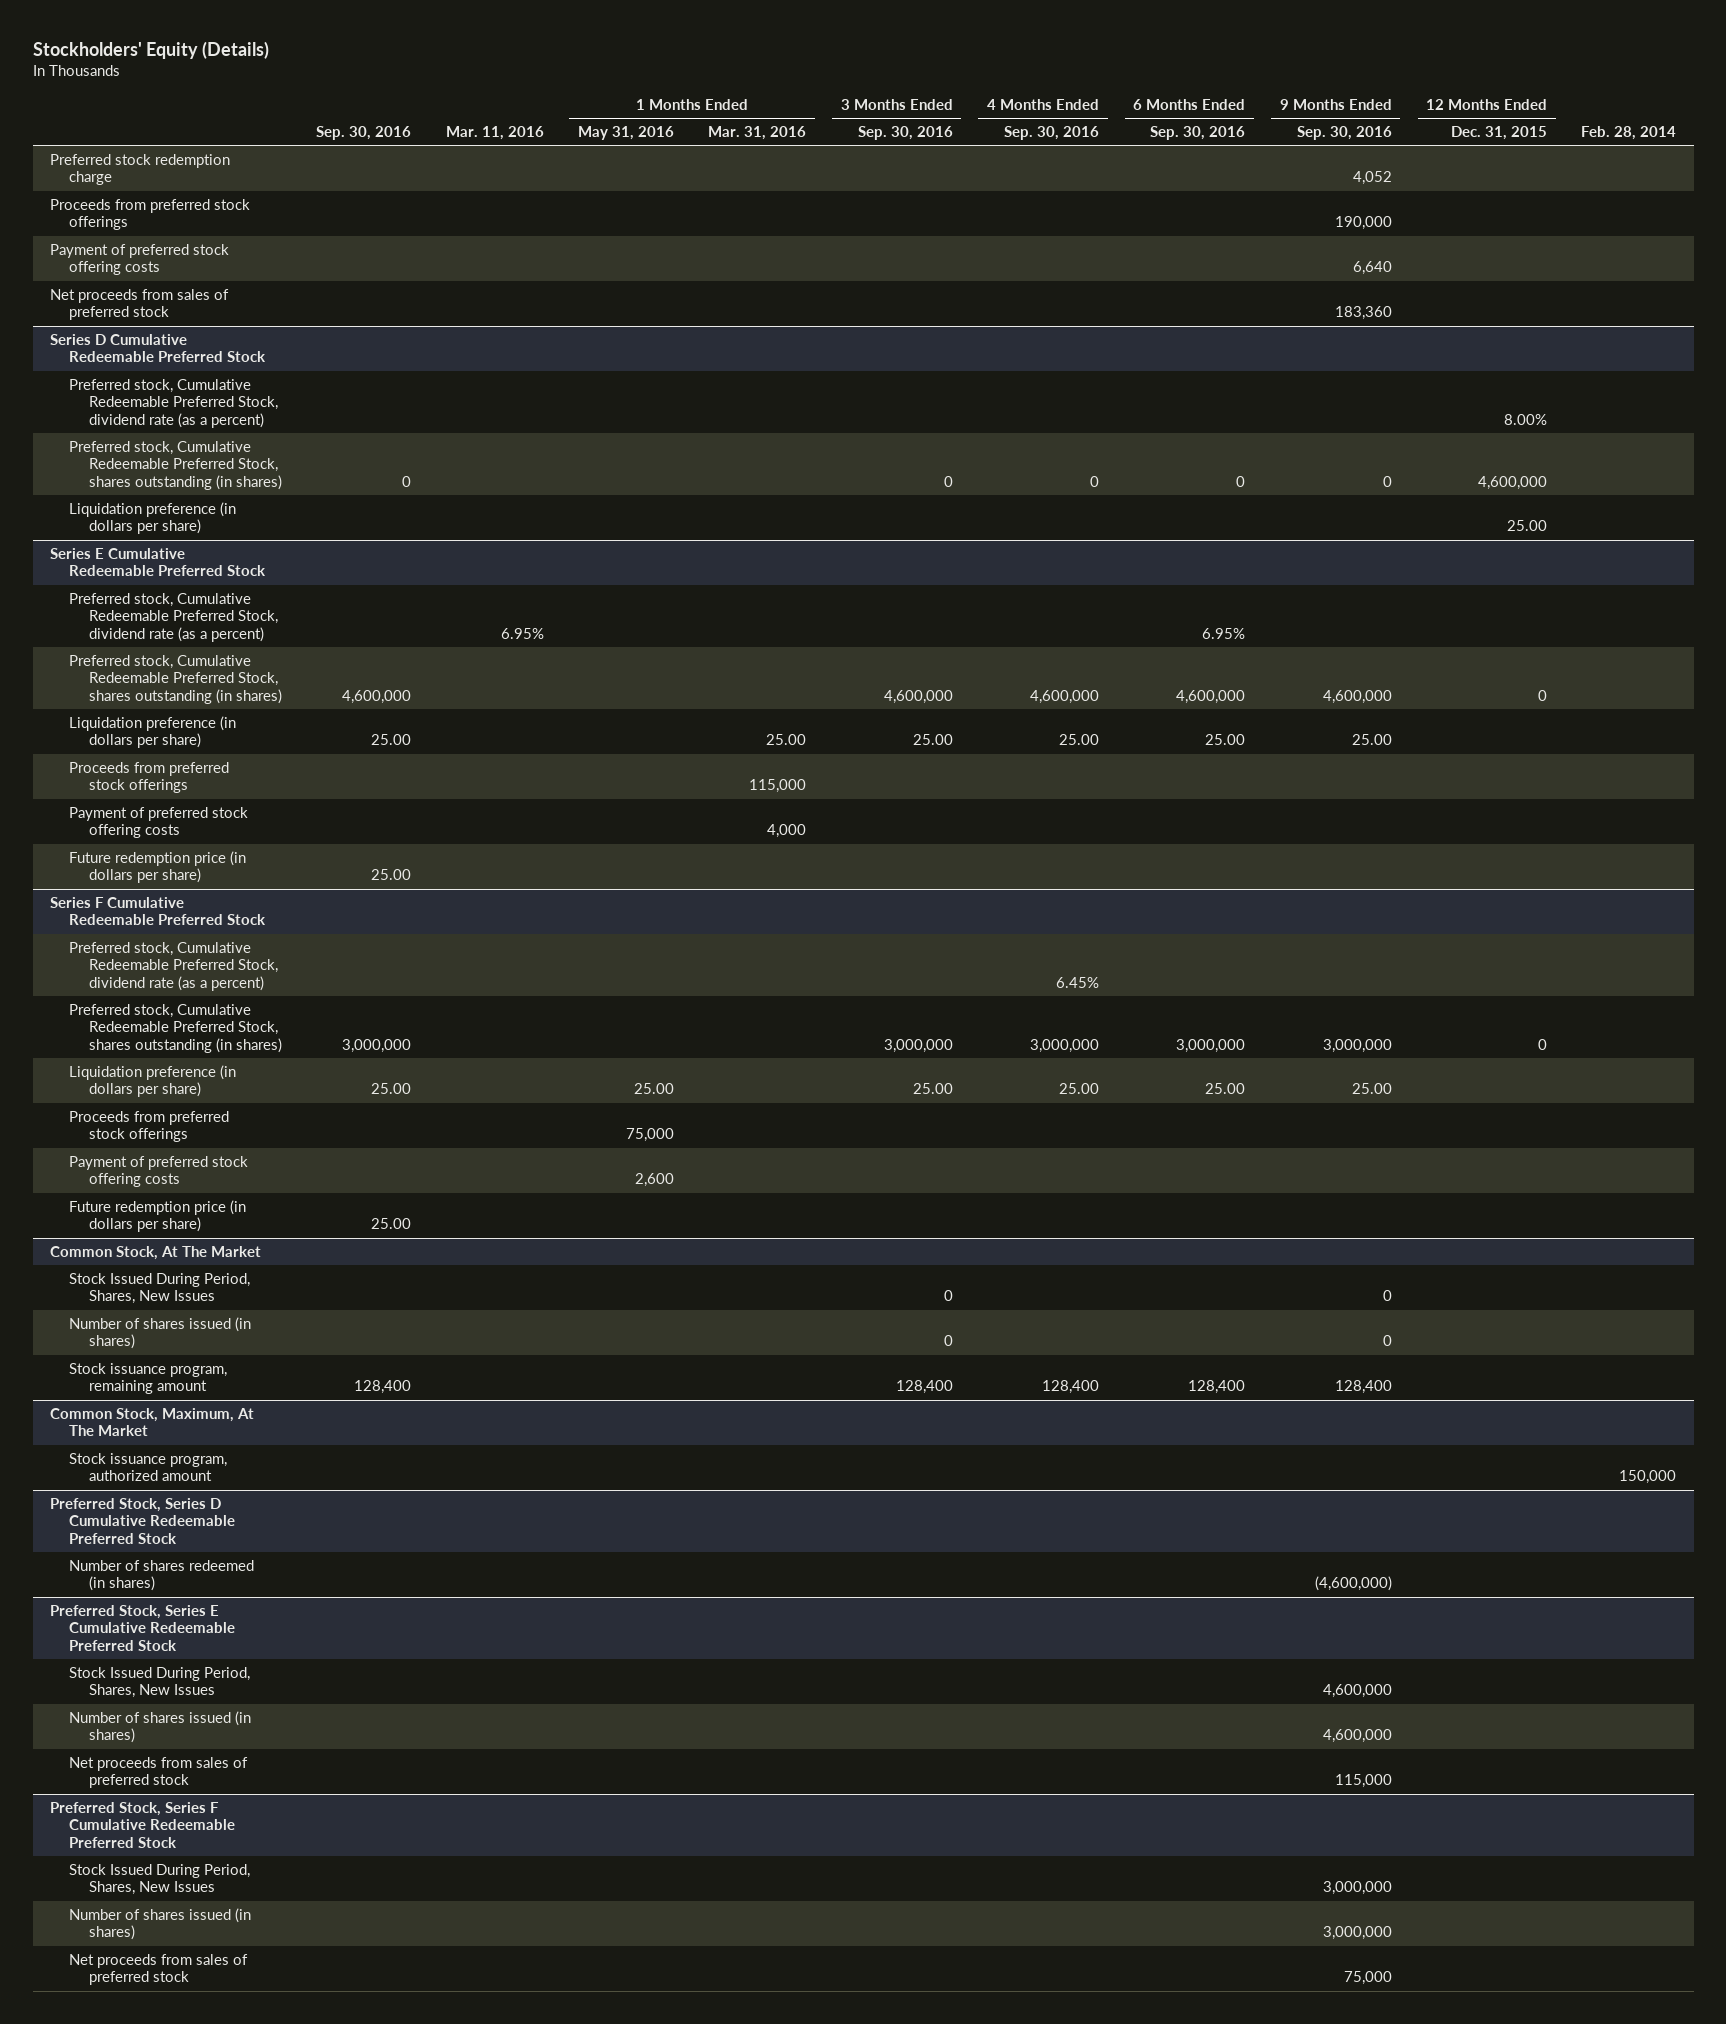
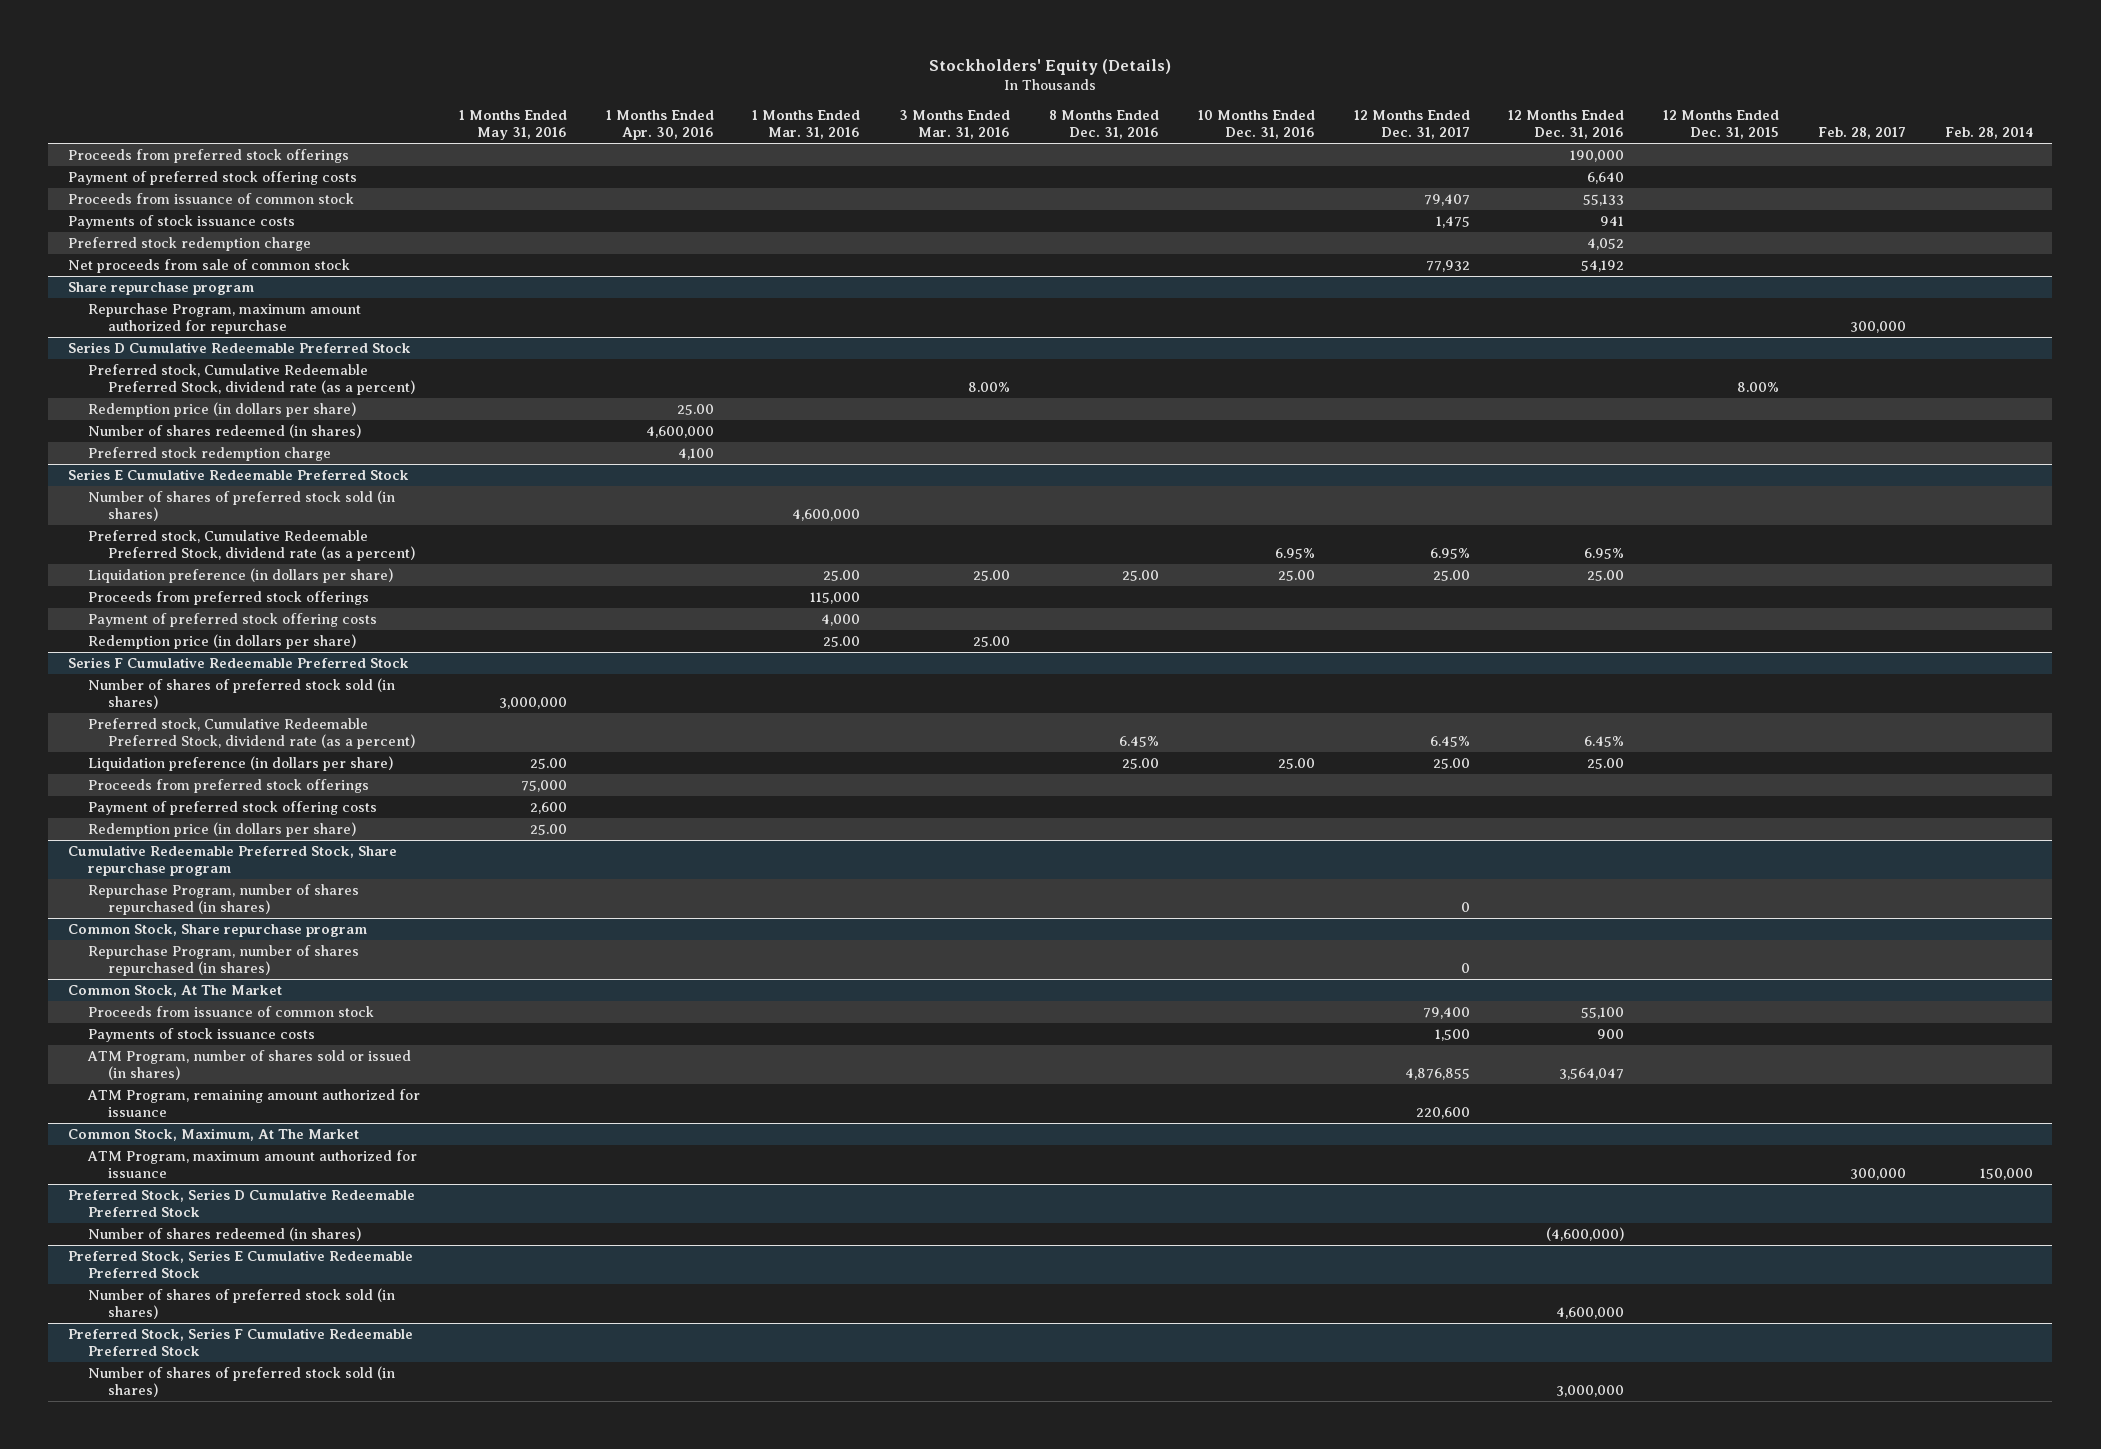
- | Sep. 30, 2016 | Mar. 11, 2016 | 1 Months Ended May 31, 2016 | 1 Months Ended Mar. 31, 2016 | 3 Months Ended Sep. 30, 2016 | 4 Months Ended Sep. 30, 2016 | 6 Months Ended Sep. 30, 2016 | 9 Months Ended Sep. 30, 2016 | 12 Months Ended Dec. 31, 2015 | Feb. 28, 2014
+ | 1 Months Ended May 31, 2016 | 1 Months Ended Apr. 30, 2016 | 1 Months Ended Mar. 31, 2016 | 3 Months Ended Mar. 31, 2016 | 8 Months Ended Dec. 31, 2016 | 10 Months Ended Dec. 31, 2016 | 12 Months Ended Dec. 31, 2017 | 12 Months Ended Dec. 31, 2016 | 12 Months Ended Dec. 31, 2015 | Feb. 28, 2017 | Feb. 28, 2014
- Net proceeds from sales of preferred stock | | | | | | | | 183,360 | |
+ Proceeds from issuance of common stock | | | | | | | 79,407 | 55,133 | | |
+ Payments of stock issuance costs | | | | | | | 1,475 | 941 | | |
moved down: Preferred stock redemption charge | | | | | | | | 4,052 | | |
+ Net proceeds from sale of common stock | | | | | | | 77,932 | 54,192 | | |
+ Share repurchase program
+ Repurchase Program, maximum amount authorized for repurchase | | | | | | | | | | 300,000 |
@ Series D Cumulative Redeemable Preferred Stock
- Preferred stock, Cumulative Redeemable Preferred Stock, shares outstanding (in shares) | 0 | | | | 0 | 0 | 0 | 0 | 4,600,000 |
- Liquidation preference (in dollars per share) | | | | | | | | | 25.00 |
+ Redemption price (in dollars per share) | | 25.00 | | | | | | | | |
+ Number of shares redeemed (in shares) | | 4,600,000 | | | | | | | | |
+ Preferred stock redemption charge | | 4,100 | | | | | | | | |
@ Series E Cumulative Redeemable Preferred Stock
+ Number of shares of preferred stock sold (in shares) | | | 4,600,000 | | | | | | | |
- Preferred stock, Cumulative Redeemable Preferred Stock, shares outstanding (in shares) | 4,600,000 | | | | 4,600,000 | 4,600,000 | 4,600,000 | 4,600,000 | 0 |
- Future redemption price (in dollars per share) | 25.00 | | | | | | | | |
+ Redemption price (in dollars per share) | | | 25.00 | 25.00 | | | | | | |
@ Series F Cumulative Redeemable Preferred Stock
+ Number of shares of preferred stock sold (in shares) | 3,000,000 | | | | | | | | | |
- Preferred stock, Cumulative Redeemable Preferred Stock, shares outstanding (in shares) | 3,000,000 | | | | 3,000,000 | 3,000,000 | 3,000,000 | 3,000,000 | 0 |
- Future redemption price (in dollars per share) | 25.00 | | | | | | | | |
+ Redemption price (in dollars per share) | 25.00 | | | | | | | | | |
+ Cumulative Redeemable Preferred Stock, Share repurchase program
+ Repurchase Program, number of shares repurchased (in shares) | | | | | | | 0 | | | |
+ Common Stock, Share repurchase program
+ Repurchase Program, number of shares repurchased (in shares) | | | | | | | 0 | | | |
@ Common Stock, At The Market
- Stock Issued During Period, Shares, New Issues | | | | | 0 | | | 0 | |
- Number of shares issued (in shares) | | | | | 0 | | | 0 | |
- Stock issuance program, remaining amount | 128,400 | | | | 128,400 | 128,400 | 128,400 | 128,400 | |
+ Proceeds from issuance of common stock | | | | | | | 79,400 | 55,100 | | |
+ Payments of stock issuance costs | | | | | | | 1,500 | 900 | | |
+ ATM Program, number of shares sold or issued (in shares) | | | | | | | 4,876,855 | 3,564,047 | | |
+ ATM Program, remaining amount authorized for issuance | | | | | | | 220,600 | | | |
@ Common Stock, Maximum, At The Market
- Stock issuance program, authorized amount | | | | | | | | | | 150,000
+ ATM Program, maximum amount authorized for issuance | | | | | | | | | | 300,000 | 150,000
@ Preferred Stock, Series E Cumulative Redeemable Preferred Stock
- Stock Issued During Period, Shares, New Issues | | | | | | | | 4,600,000 | |
- Number of shares issued (in shares) | | | | | | | | 4,600,000 | |
- Net proceeds from sales of preferred stock | | | | | | | | 115,000 | |
+ Number of shares of preferred stock sold (in shares) | | | | | | | | 4,600,000 | | |
@ Preferred Stock, Series F Cumulative Redeemable Preferred Stock
- Stock Issued During Period, Shares, New Issues | | | | | | | | 3,000,000 | |
- Number of shares issued (in shares) | | | | | | | | 3,000,000 | |
- Net proceeds from sales of preferred stock | | | | | | | | 75,000 | |
+ Number of shares of preferred stock sold (in shares) | | | | | | | | 3,000,000 | | |

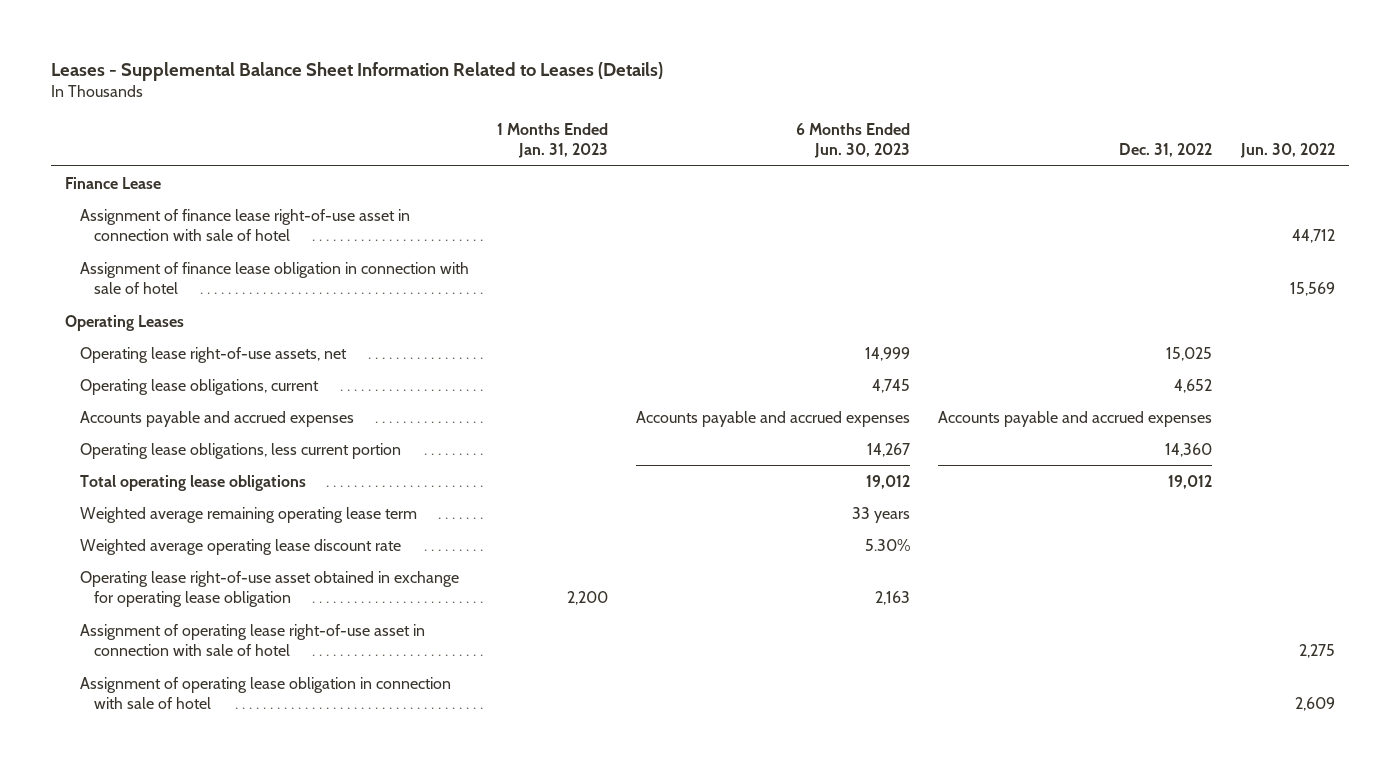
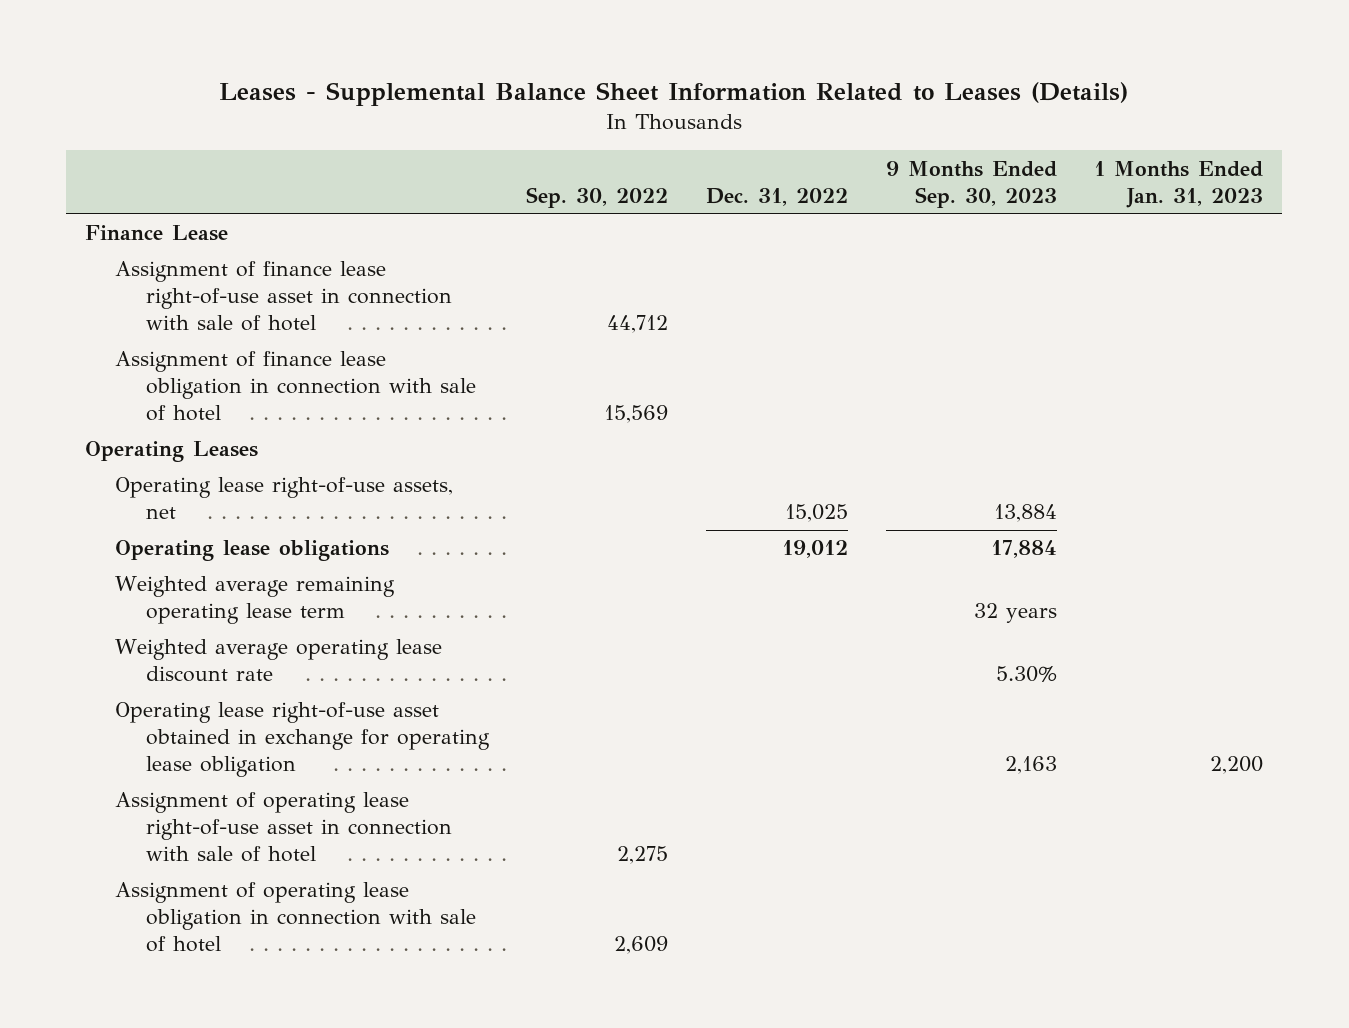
- | 1 Months Ended Jan. 31, 2023 | 6 Months Ended Jun. 30, 2023 | Dec. 31, 2022 | Jun. 30, 2022
+ | Sep. 30, 2022 | Dec. 31, 2022 | 9 Months Ended Sep. 30, 2023 | 1 Months Ended Jan. 31, 2023
- Operating lease obligations, current | | 4,745 | 4,652 |
- Accounts payable and accrued expenses | | Accounts payable and accrued expenses | Accounts payable and accrued expenses |
- Operating lease obligations, less current portion | | 14,267 | 14,360 |
- Total operating lease obligations | | 19,012 | 19,012 |
+ Operating lease obligations | | 19,012 | 17,884 |

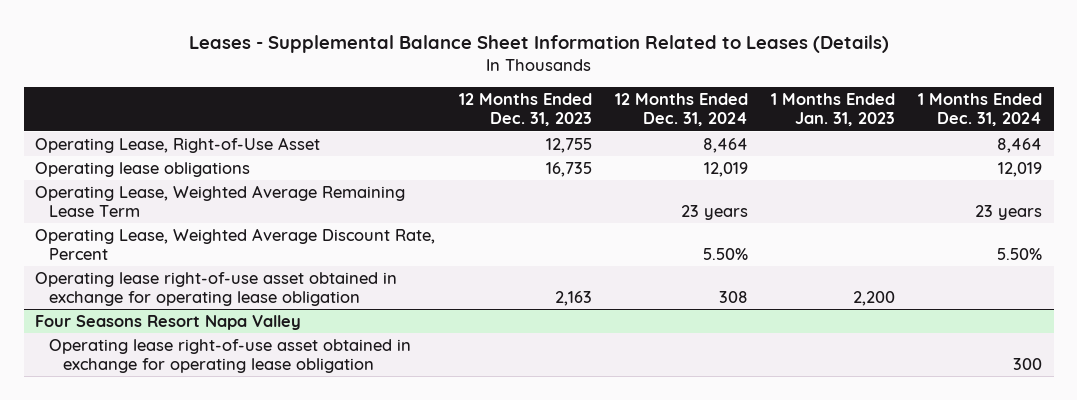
- | Sep. 30, 2022 | Dec. 31, 2022 | 9 Months Ended Sep. 30, 2023 | 1 Months Ended Jan. 31, 2023
+ | 12 Months Ended Dec. 31, 2023 | 12 Months Ended Dec. 31, 2024 | 1 Months Ended Jan. 31, 2023 | 1 Months Ended Dec. 31, 2024
- Finance Lease
- Assignment of finance lease right-of-use asset in connection with sale of hotel | 44,712 | | |
- Assignment of finance lease obligation in connection with sale of hotel | 15,569 | | |
- Operating Leases
- Operating lease right-of-use assets, net | | 15,025 | 13,884 |
+ Operating Lease, Right-of-Use Asset | 12,755 | 8,464 | | 8,464
- Weighted average remaining operating lease term | | | 32 years |
- Weighted average operating lease discount rate | | | 5.30% |
+ Operating Lease, Weighted Average Remaining Lease Term | | 23 years | | 23 years
+ Operating Lease, Weighted Average Discount Rate, Percent | | 5.50% | | 5.50%
- Assignment of operating lease right-of-use asset in connection with sale of hotel | 2,275 | | |
- Assignment of operating lease obligation in connection with sale of hotel | 2,609 | | |
+ Four Seasons Resort Napa Valley
+ Operating lease right-of-use asset obtained in exchange for operating lease obligation | | | | 300

